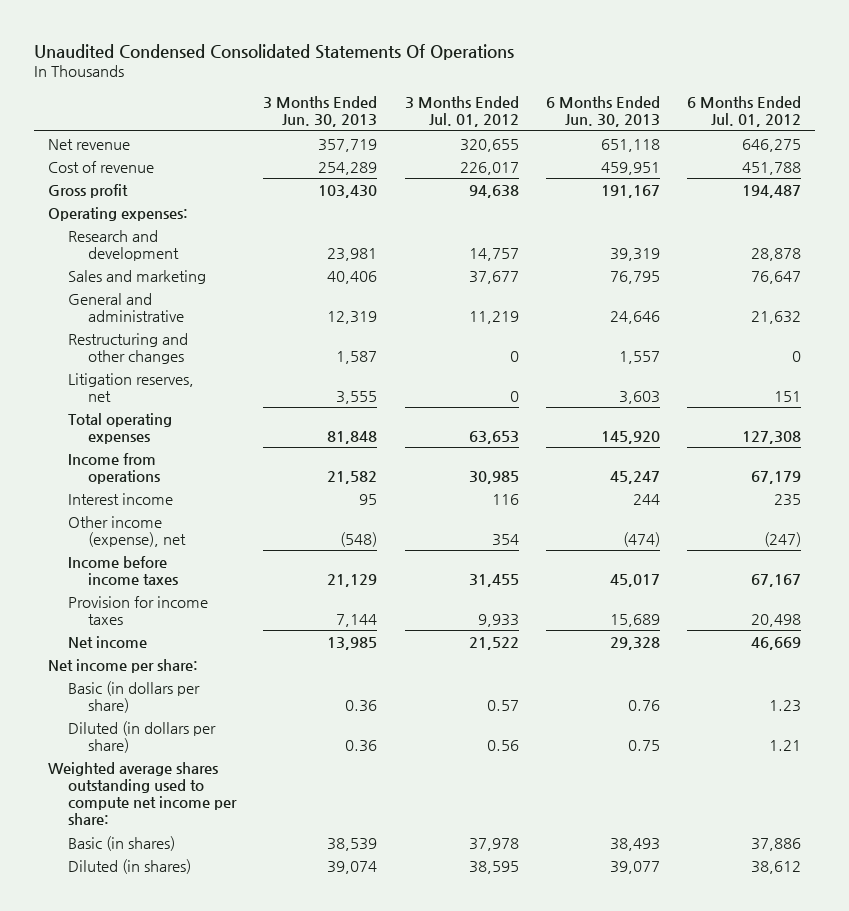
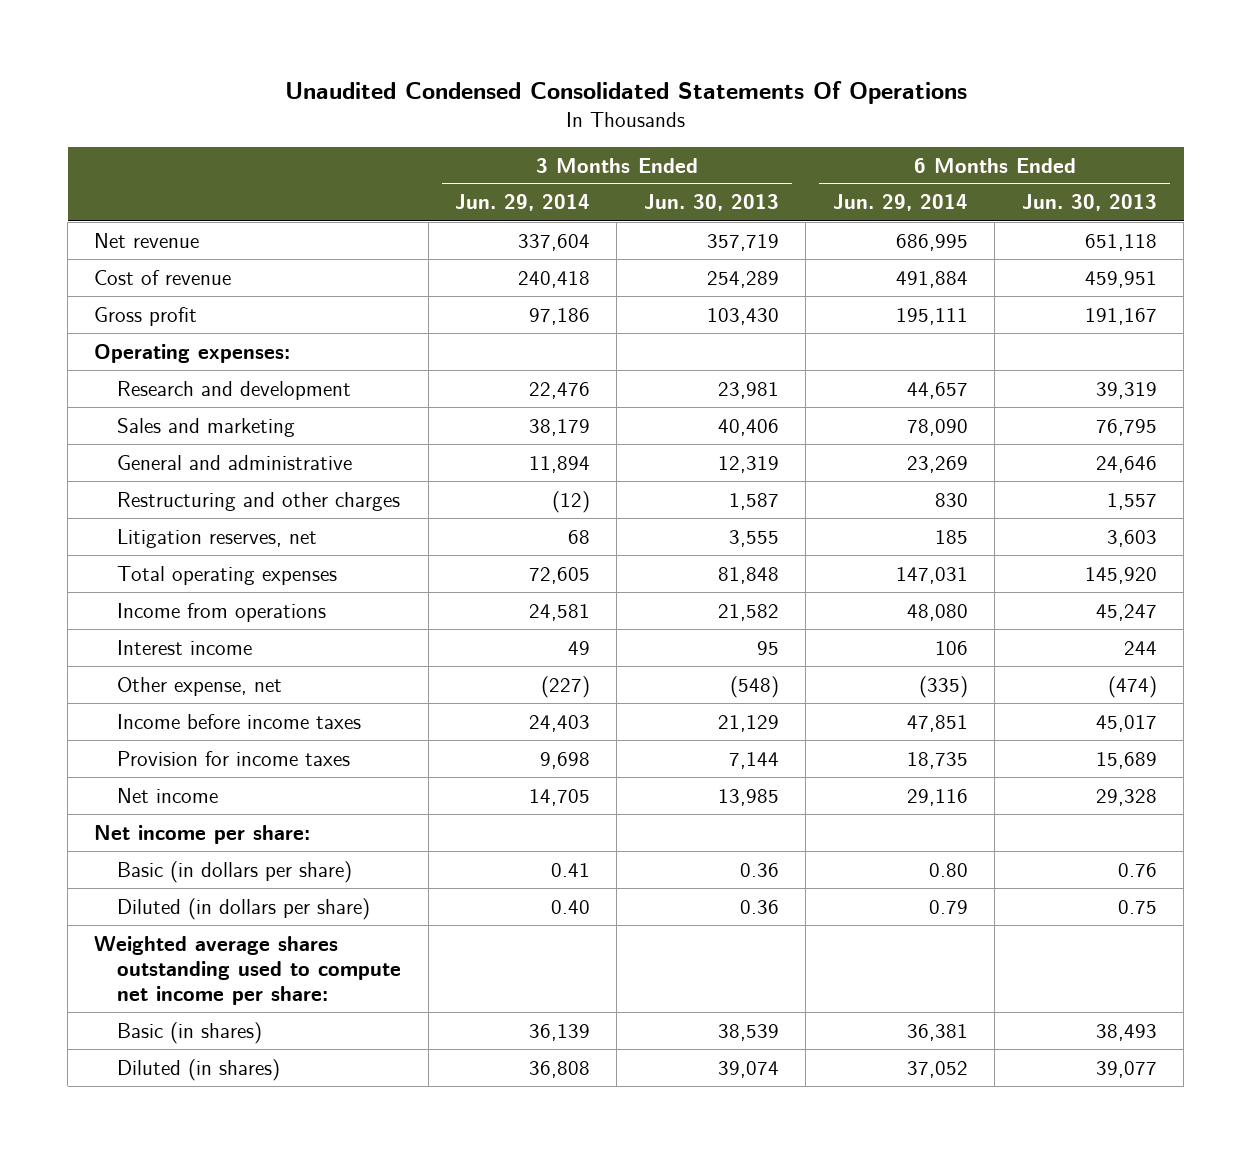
- | 3 Months Ended Jun. 30, 2013 | 3 Months Ended Jul. 01, 2012 | 6 Months Ended Jun. 30, 2013 | 6 Months Ended Jul. 01, 2012
+ | 3 Months Ended Jun. 29, 2014 | 3 Months Ended Jun. 30, 2013 | 6 Months Ended Jun. 29, 2014 | 6 Months Ended Jun. 30, 2013
- Restructuring and other changes | 1,587 | 0 | 1,557 | 0
+ Restructuring and other charges | (12) | 1,587 | 830 | 1,557
- Other income (expense), net | (548) | 354 | (474) | (247)
+ Other expense, net | (227) | (548) | (335) | (474)

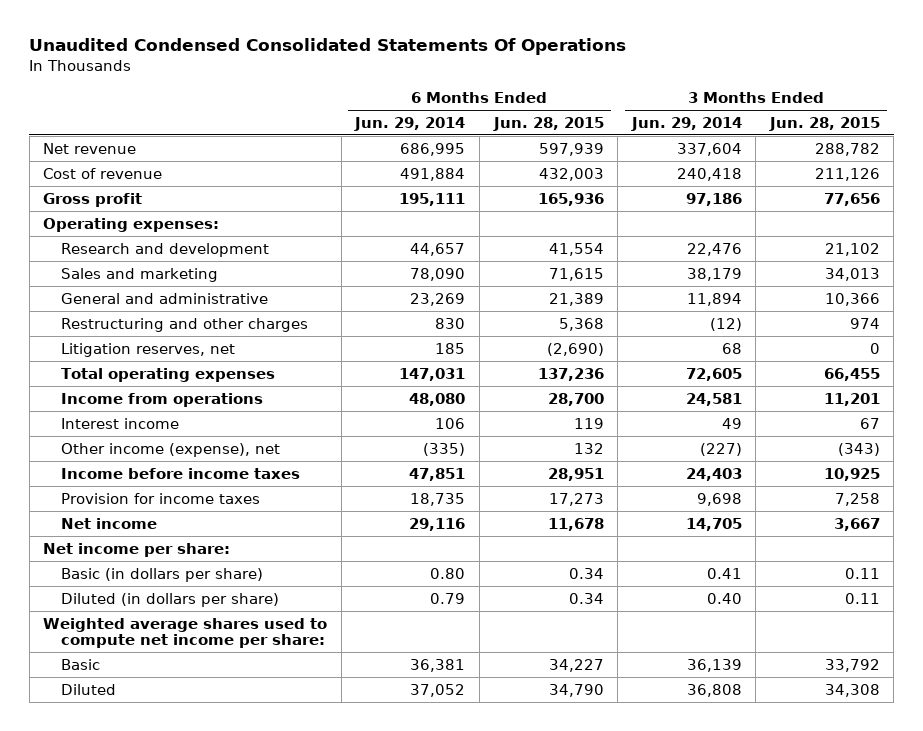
- | 3 Months Ended Jun. 29, 2014 | 3 Months Ended Jun. 30, 2013 | 6 Months Ended Jun. 29, 2014 | 6 Months Ended Jun. 30, 2013
+ | 6 Months Ended Jun. 29, 2014 | 6 Months Ended Jun. 28, 2015 | 3 Months Ended Jun. 29, 2014 | 3 Months Ended Jun. 28, 2015
- Other expense, net | (227) | (548) | (335) | (474)
+ Other income (expense), net | (335) | 132 | (227) | (343)
- Weighted average shares outstanding used to compute net income per share:
- Basic (in shares) | 36,139 | 38,539 | 36,381 | 38,493
- Diluted (in shares) | 36,808 | 39,074 | 37,052 | 39,077
+ Weighted average shares used to compute net income per share:
+ Basic | 36,381 | 34,227 | 36,139 | 33,792
+ Diluted | 37,052 | 34,790 | 36,808 | 34,308

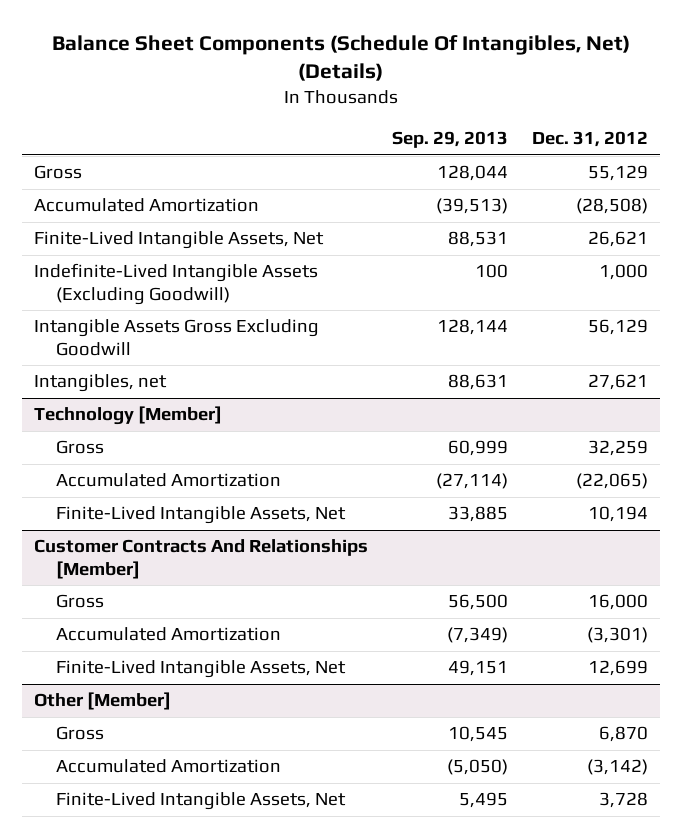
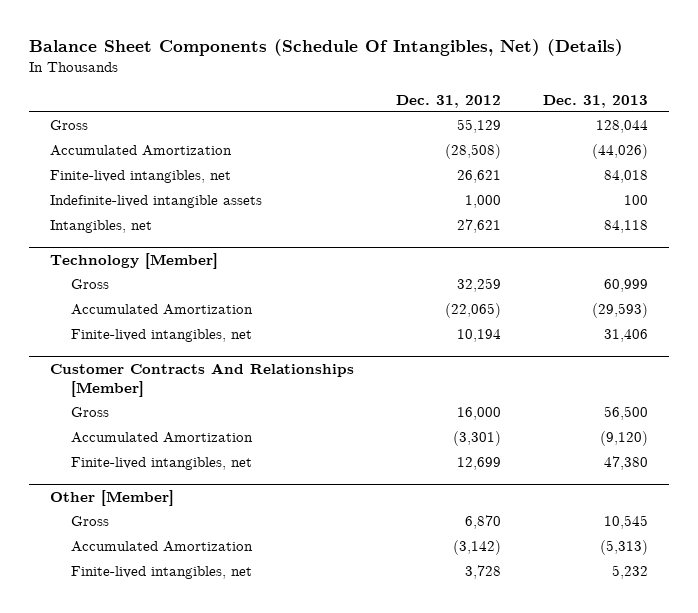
- | Sep. 29, 2013 | Dec. 31, 2012
+ | Dec. 31, 2012 | Dec. 31, 2013
- Finite-Lived Intangible Assets, Net | 88,531 | 26,621
- Indefinite-Lived Intangible Assets (Excluding Goodwill) | 100 | 1,000
- Intangible Assets Gross Excluding Goodwill | 128,144 | 56,129
+ Finite-lived intangibles, net | 26,621 | 84,018
+ Indefinite-lived intangible assets | 1,000 | 100
@ Technology [Member]
- Finite-Lived Intangible Assets, Net | 33,885 | 10,194
+ Finite-lived intangibles, net | 10,194 | 31,406
@ Customer Contracts And Relationships [Member]
- Finite-Lived Intangible Assets, Net | 49,151 | 12,699
+ Finite-lived intangibles, net | 12,699 | 47,380
@ Other [Member]
- Finite-Lived Intangible Assets, Net | 5,495 | 3,728
+ Finite-lived intangibles, net | 3,728 | 5,232

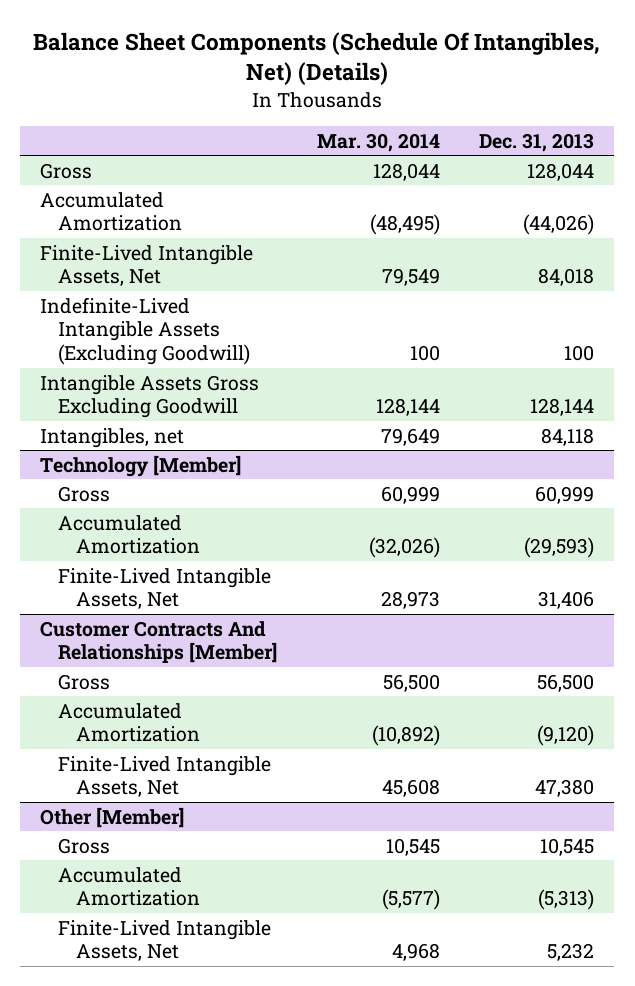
- | Dec. 31, 2012 | Dec. 31, 2013
+ | Mar. 30, 2014 | Dec. 31, 2013
- Finite-lived intangibles, net | 26,621 | 84,018
- Indefinite-lived intangible assets | 1,000 | 100
+ Finite-Lived Intangible Assets, Net | 79,549 | 84,018
+ Indefinite-Lived Intangible Assets (Excluding Goodwill) | 100 | 100
+ Intangible Assets Gross Excluding Goodwill | 128,144 | 128,144
@ Technology [Member]
- Finite-lived intangibles, net | 10,194 | 31,406
+ Finite-Lived Intangible Assets, Net | 28,973 | 31,406
@ Customer Contracts And Relationships [Member]
- Finite-lived intangibles, net | 12,699 | 47,380
+ Finite-Lived Intangible Assets, Net | 45,608 | 47,380
@ Other [Member]
- Finite-lived intangibles, net | 3,728 | 5,232
+ Finite-Lived Intangible Assets, Net | 4,968 | 5,232

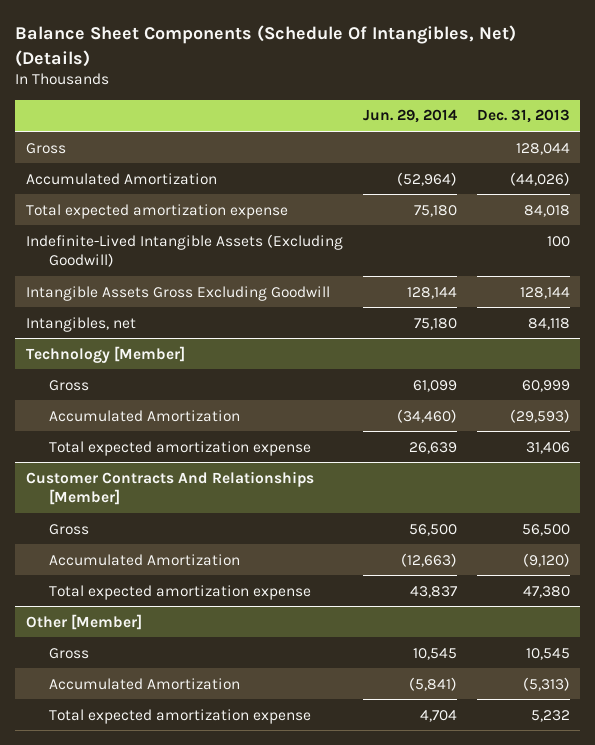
- | Mar. 30, 2014 | Dec. 31, 2013
+ | Jun. 29, 2014 | Dec. 31, 2013
- Finite-Lived Intangible Assets, Net | 79,549 | 84,018
+ Total expected amortization expense | 75,180 | 84,018
@ Technology [Member]
- Finite-Lived Intangible Assets, Net | 28,973 | 31,406
+ Total expected amortization expense | 26,639 | 31,406
@ Customer Contracts And Relationships [Member]
- Finite-Lived Intangible Assets, Net | 45,608 | 47,380
+ Total expected amortization expense | 43,837 | 47,380
@ Other [Member]
- Finite-Lived Intangible Assets, Net | 4,968 | 5,232
+ Total expected amortization expense | 4,704 | 5,232

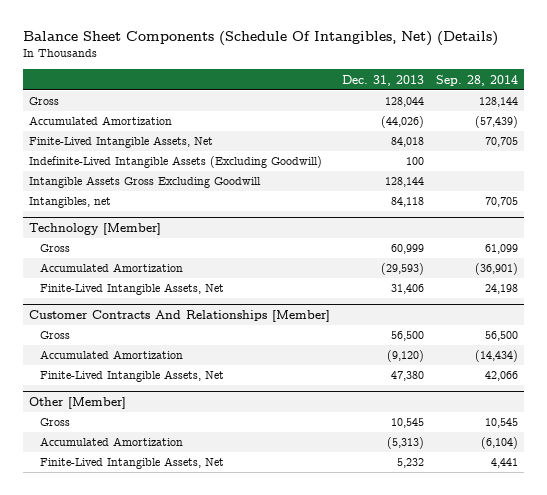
- | Jun. 29, 2014 | Dec. 31, 2013
+ | Dec. 31, 2013 | Sep. 28, 2014
- Total expected amortization expense | 75,180 | 84,018
+ Finite-Lived Intangible Assets, Net | 84,018 | 70,705
@ Technology [Member]
- Total expected amortization expense | 26,639 | 31,406
+ Finite-Lived Intangible Assets, Net | 31,406 | 24,198
@ Customer Contracts And Relationships [Member]
- Total expected amortization expense | 43,837 | 47,380
+ Finite-Lived Intangible Assets, Net | 47,380 | 42,066
@ Other [Member]
- Total expected amortization expense | 4,704 | 5,232
+ Finite-Lived Intangible Assets, Net | 5,232 | 4,441

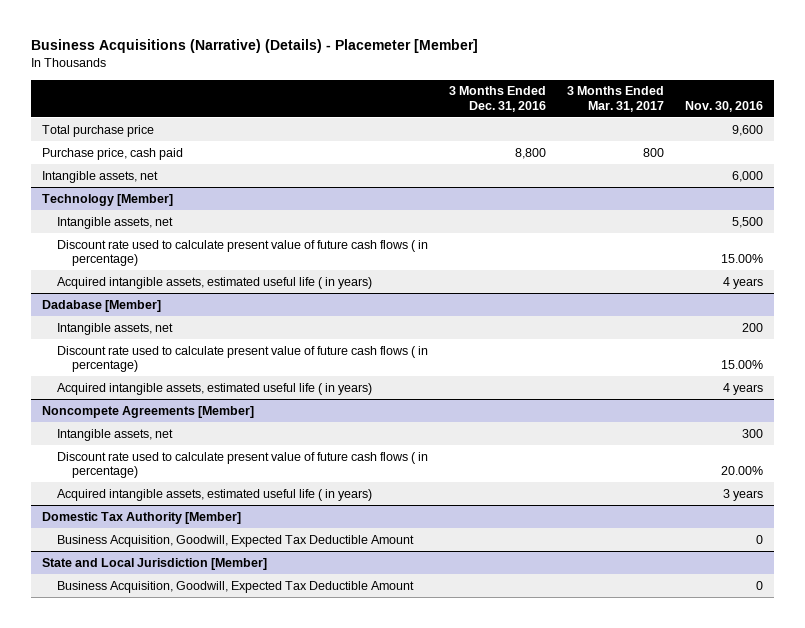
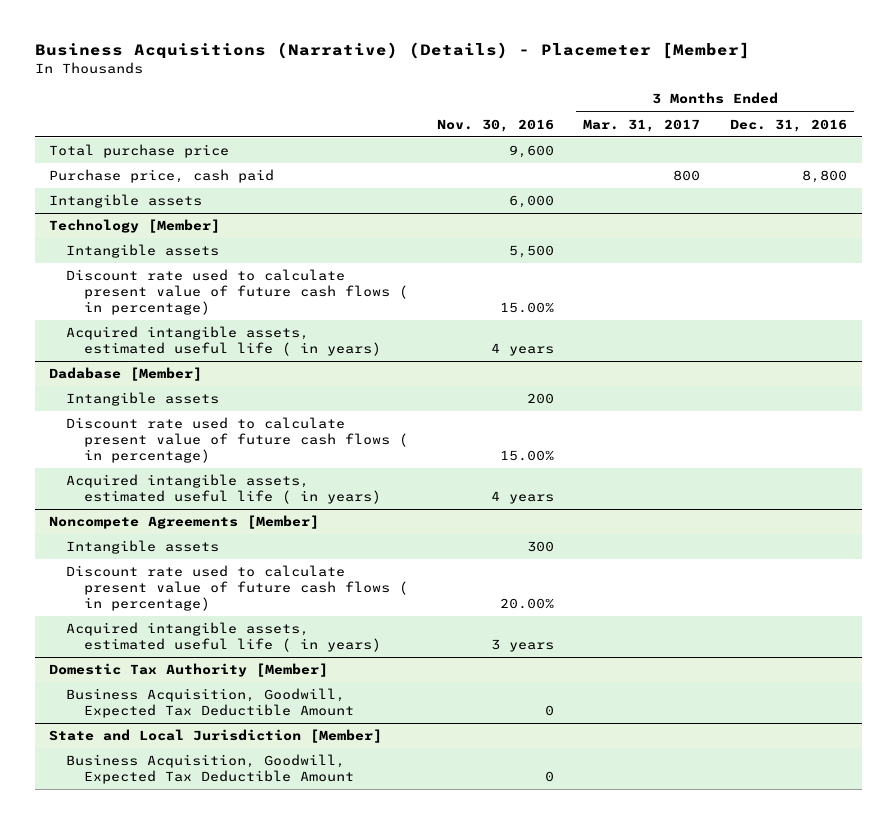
- | 3 Months Ended Dec. 31, 2016 | 3 Months Ended Mar. 31, 2017 | Nov. 30, 2016
+ | Nov. 30, 2016 | 3 Months Ended Mar. 31, 2017 | 3 Months Ended Dec. 31, 2016
- Intangible assets, net | | | 6,000
+ Intangible assets | 6,000 | |
@ Technology [Member]
- Intangible assets, net | | | 5,500
+ Intangible assets | 5,500 | |
@ Dadabase [Member]
- Intangible assets, net | | | 200
+ Intangible assets | 200 | |
@ Noncompete Agreements [Member]
- Intangible assets, net | | | 300
+ Intangible assets | 300 | |

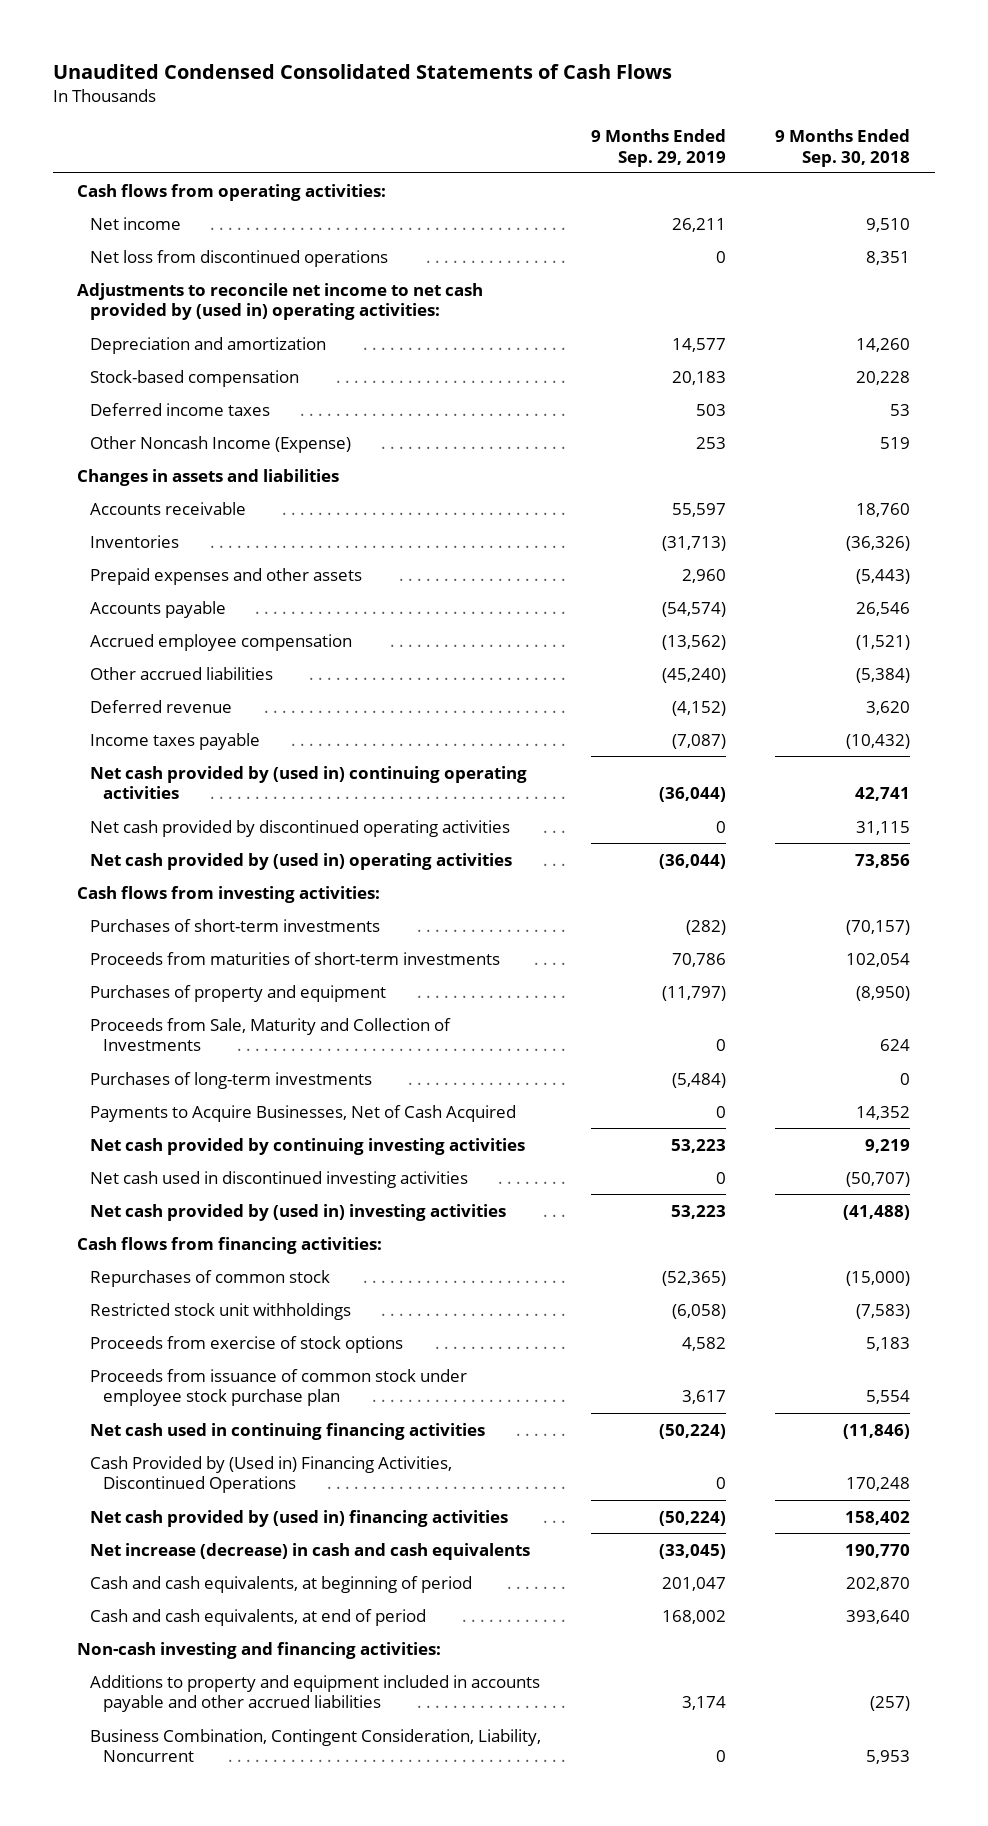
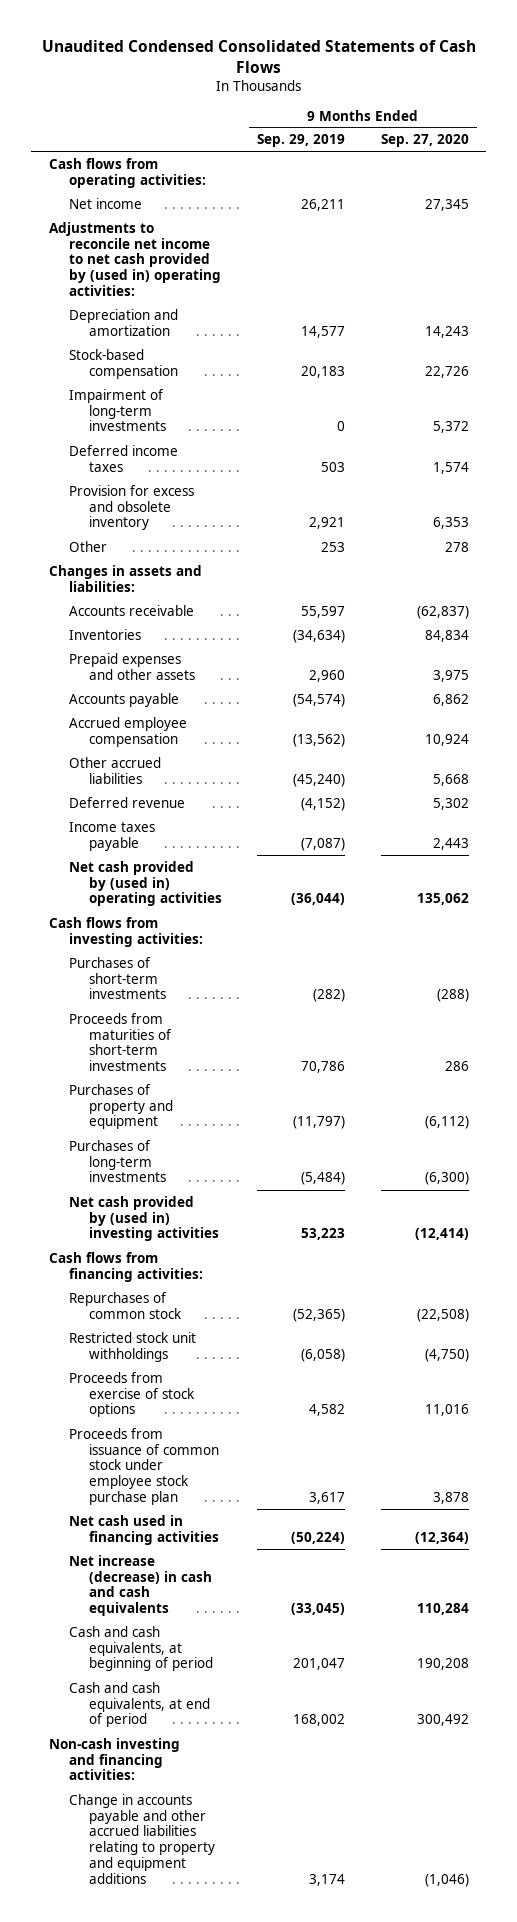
- | 9 Months Ended Sep. 29, 2019 | 9 Months Ended Sep. 30, 2018
+ | 9 Months Ended Sep. 29, 2019 | 9 Months Ended Sep. 27, 2020
- Net loss from discontinued operations | 0 | 8,351
+ Impairment of long-term investments | 0 | 5,372
- Other Noncash Income (Expense) | 253 | 519
- Changes in assets and liabilities
+ Provision for excess and obsolete inventory | 2,921 | 6,353
+ Other | 253 | 278
+ Changes in assets and liabilities:
- Inventories | (31,713) | (36,326)
+ Inventories | (34,634) | 84,834
- Net cash provided by (used in) continuing operating activities | (36,044) | 42,741
- Net cash provided by discontinued operating activities | 0 | 31,115
- Proceeds from Sale, Maturity and Collection of Investments | 0 | 624
- Payments to Acquire Businesses, Net of Cash Acquired | 0 | 14,352
- Net cash provided by continuing investing activities | 53,223 | 9,219
- Net cash used in discontinued investing activities | 0 | (50,707)
- Net cash used in continuing financing activities | (50,224) | (11,846)
- Cash Provided by (Used in) Financing Activities, Discontinued Operations | 0 | 170,248
- Net cash provided by (used in) financing activities | (50,224) | 158,402
+ Net cash used in financing activities | (50,224) | (12,364)
- Additions to property and equipment included in accounts payable and other accrued liabilities | 3,174 | (257)
- Business Combination, Contingent Consideration, Liability, Noncurrent | 0 | 5,953
+ Change in accounts payable and other accrued liabilities relating to property and equipment additions | 3,174 | (1,046)

